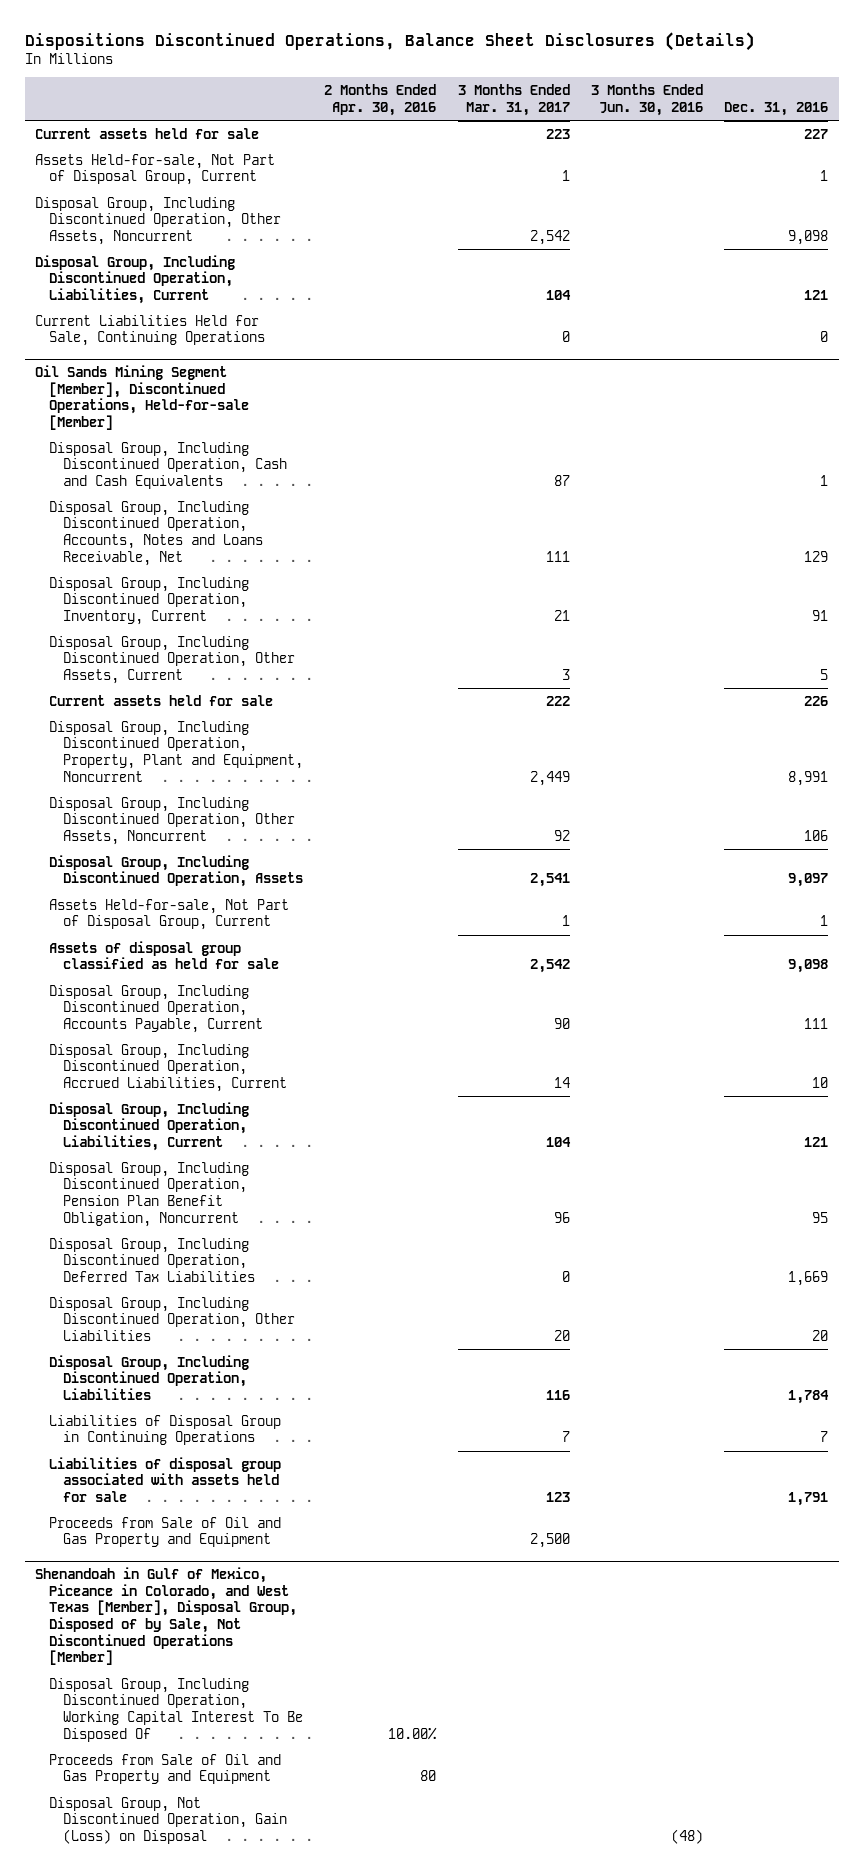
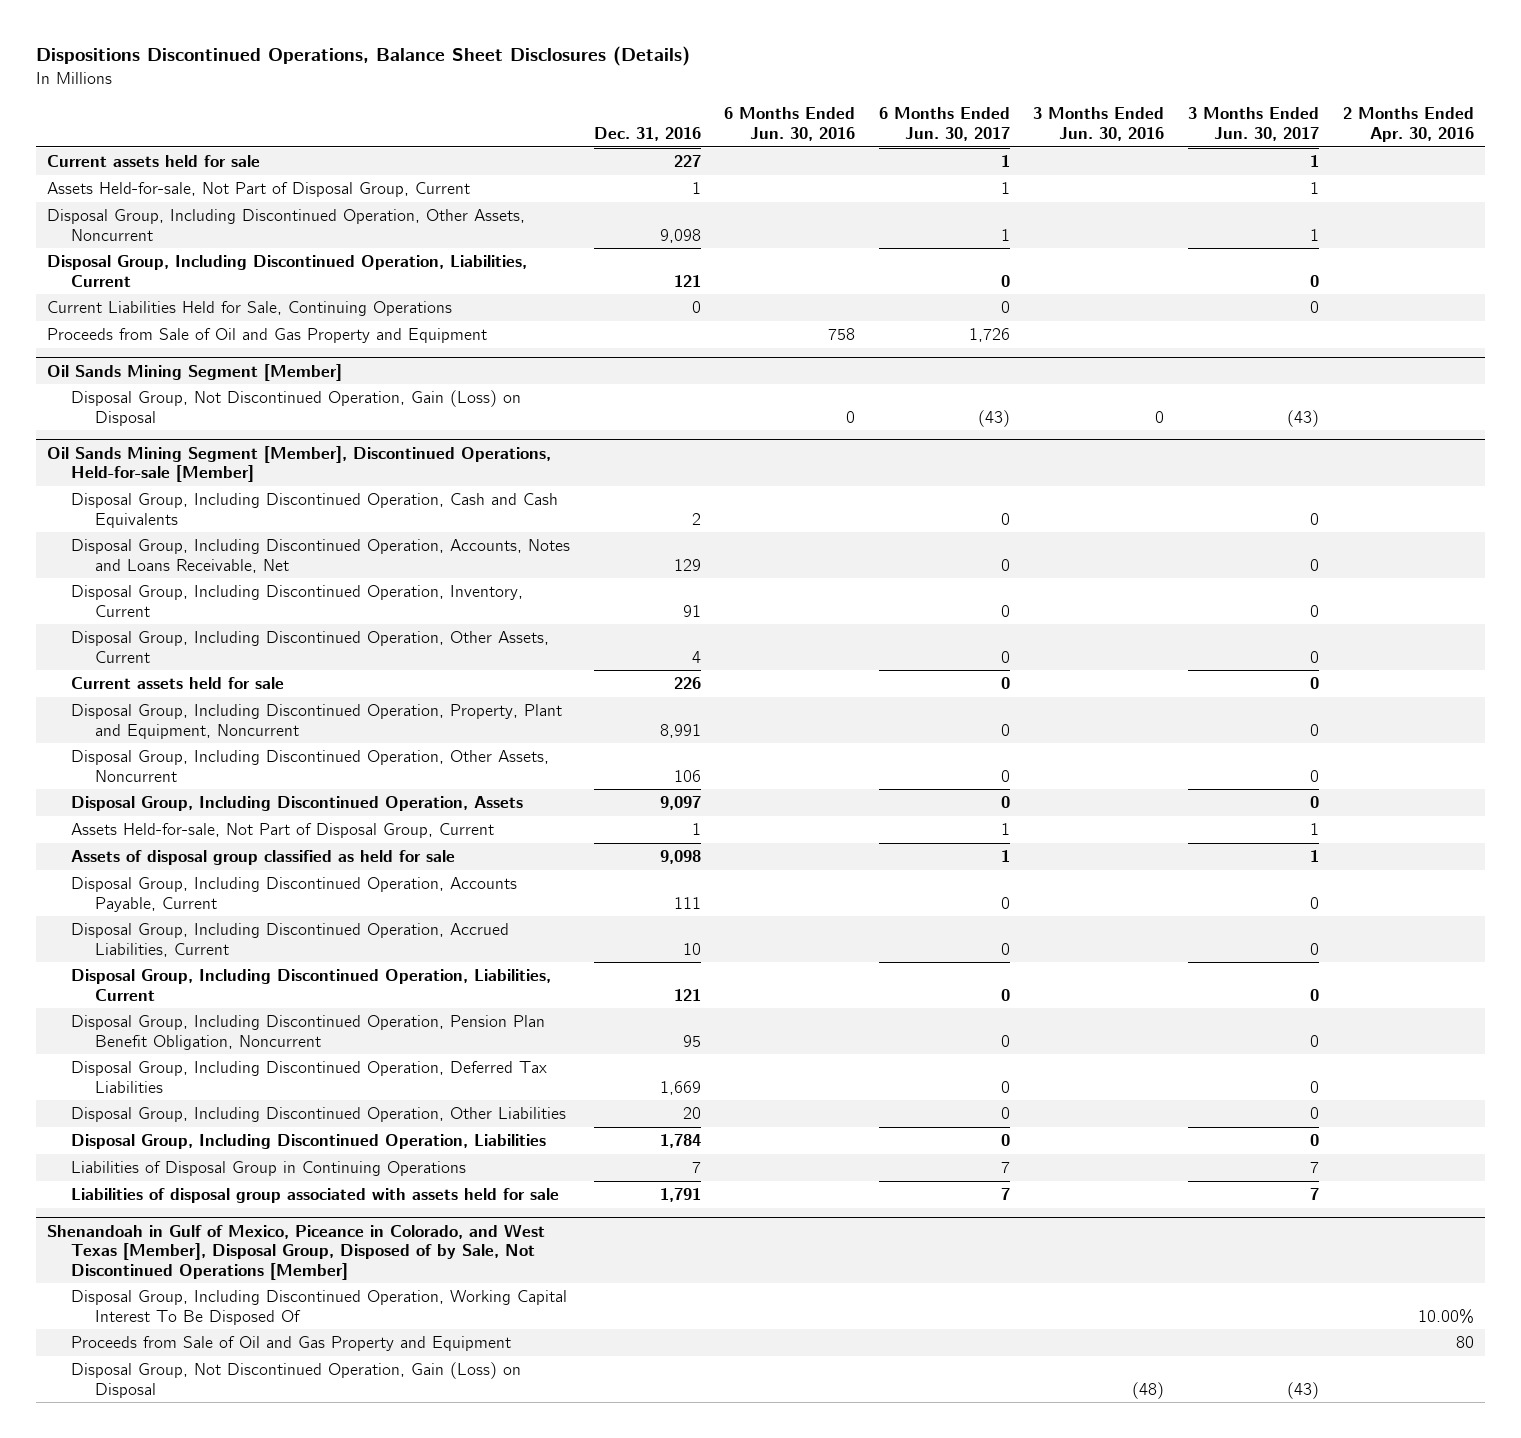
- | 2 Months Ended Apr. 30, 2016 | 3 Months Ended Mar. 31, 2017 | 3 Months Ended Jun. 30, 2016 | Dec. 31, 2016
+ | Dec. 31, 2016 | 6 Months Ended Jun. 30, 2016 | 6 Months Ended Jun. 30, 2017 | 3 Months Ended Jun. 30, 2016 | 3 Months Ended Jun. 30, 2017 | 2 Months Ended Apr. 30, 2016
+ Proceeds from Sale of Oil and Gas Property and Equipment | | 758 | 1,726 | | |
+ Oil Sands Mining Segment [Member]
+ Disposal Group, Not Discontinued Operation, Gain (Loss) on Disposal | | 0 | (43) | 0 | (43) |
@ Oil Sands Mining Segment [Member], Discontinued Operations, Held-for-sale [Member]
- Disposal Group, Including Discontinued Operation, Cash and Cash Equivalents | | 87 | | 1
+ Disposal Group, Including Discontinued Operation, Cash and Cash Equivalents | 2 | | 0 | | 0 |
- Disposal Group, Including Discontinued Operation, Other Assets, Current | | 3 | | 5
+ Disposal Group, Including Discontinued Operation, Other Assets, Current | 4 | | 0 | | 0 |
- Proceeds from Sale of Oil and Gas Property and Equipment | | 2,500 | |

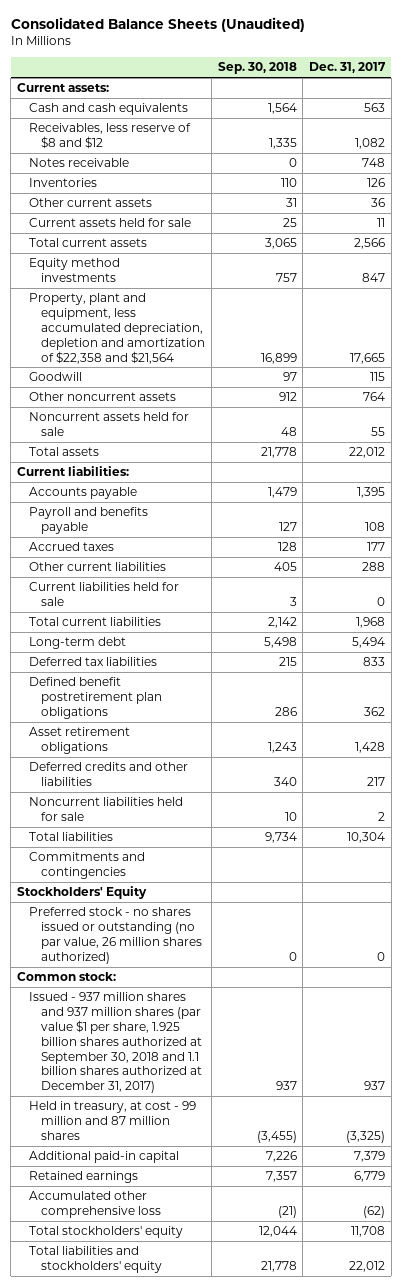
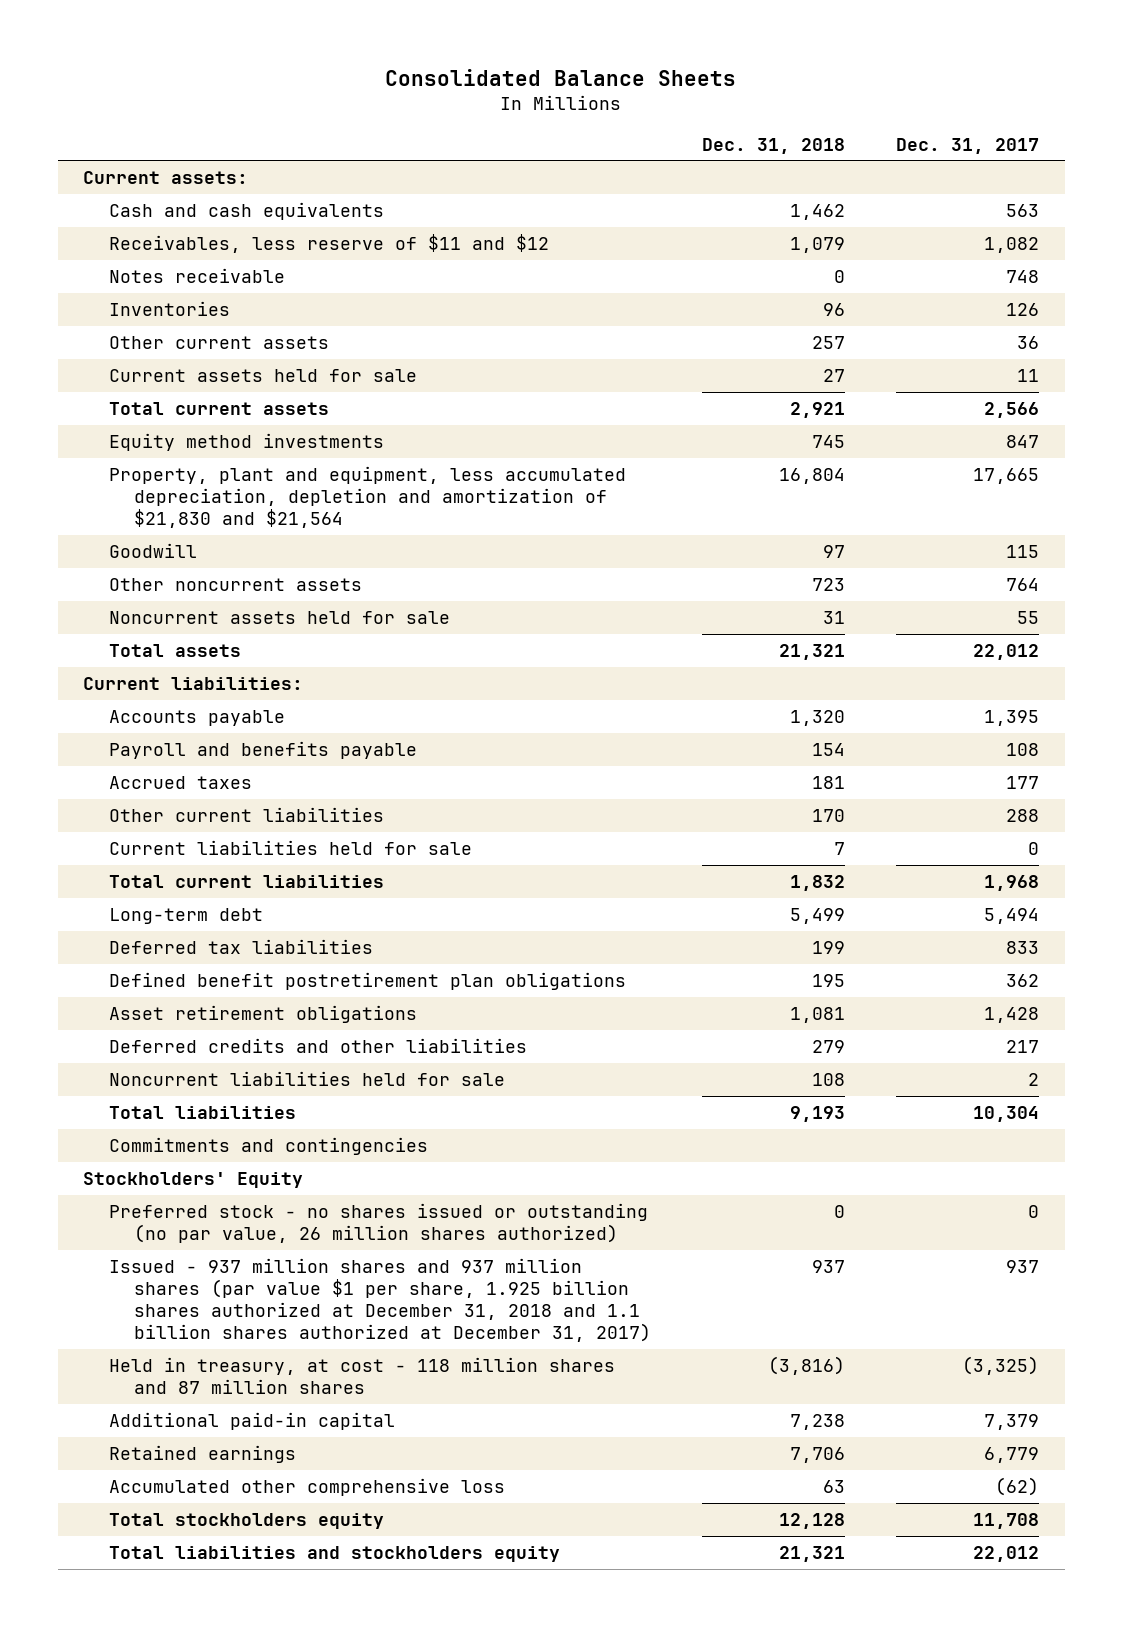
- Consolidated Balance Sheets (Unaudited)
+ Consolidated Balance Sheets
- | Sep. 30, 2018 | Dec. 31, 2017
+ | Dec. 31, 2018 | Dec. 31, 2017
- Receivables, less reserve of $8 and $12 | 1,335 | 1,082
+ Receivables, less reserve of $11 and $12 | 1,079 | 1,082
- Property, plant and equipment, less accumulated depreciation, depletion and amortization of $22,358 and $21,564 | 16,899 | 17,665
+ Property, plant and equipment, less accumulated depreciation, depletion and amortization of $21,830 and $21,564 | 16,804 | 17,665
- Common stock:
- Issued - 937 million shares and 937 million shares (par value $1 per share, 1.925 billion shares authorized at September 30, 2018 and 1.1 billion shares authorized at December 31, 2017) | 937 | 937
- Held in treasury, at cost - 99 million and 87 million shares | (3,455) | (3,325)
+ Issued - 937 million shares and 937 million shares (par value $1 per share, 1.925 billion shares authorized at December 31, 2018 and 1.1 billion shares authorized at December 31, 2017) | 937 | 937
+ Held in treasury, at cost - 118 million shares and 87 million shares | (3,816) | (3,325)
- Total stockholders' equity | 12,044 | 11,708
- Total liabilities and stockholders' equity | 21,778 | 22,012
+ Total stockholders equity | 12,128 | 11,708
+ Total liabilities and stockholders equity | 21,321 | 22,012

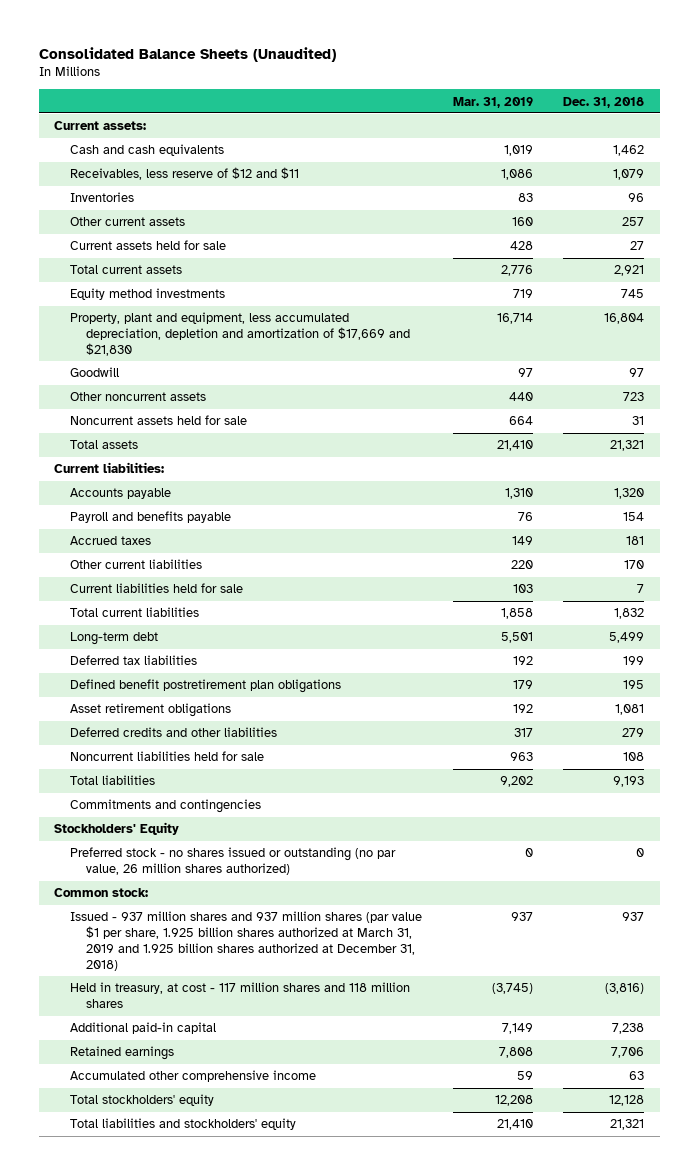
- Consolidated Balance Sheets
+ Consolidated Balance Sheets (Unaudited)
- | Dec. 31, 2018 | Dec. 31, 2017
+ | Mar. 31, 2019 | Dec. 31, 2018
- Receivables, less reserve of $11 and $12 | 1,079 | 1,082
- Notes receivable | 0 | 748
+ Receivables, less reserve of $12 and $11 | 1,086 | 1,079
- Property, plant and equipment, less accumulated depreciation, depletion and amortization of $21,830 and $21,564 | 16,804 | 17,665
+ Property, plant and equipment, less accumulated depreciation, depletion and amortization of $17,669 and $21,830 | 16,714 | 16,804
- Issued - 937 million shares and 937 million shares (par value $1 per share, 1.925 billion shares authorized at December 31, 2018 and 1.1 billion shares authorized at December 31, 2017) | 937 | 937
- Held in treasury, at cost - 118 million shares and 87 million shares | (3,816) | (3,325)
+ Common stock:
+ Issued - 937 million shares and 937 million shares (par value $1 per share, 1.925 billion shares authorized at March 31, 2019 and 1.925 billion shares authorized at December 31, 2018) | 937 | 937
+ Held in treasury, at cost - 117 million shares and 118 million shares | (3,745) | (3,816)
- Accumulated other comprehensive loss | 63 | (62)
- Total stockholders equity | 12,128 | 11,708
- Total liabilities and stockholders equity | 21,321 | 22,012
+ Accumulated other comprehensive income | 59 | 63
+ Total stockholders' equity | 12,208 | 12,128
+ Total liabilities and stockholders' equity | 21,410 | 21,321

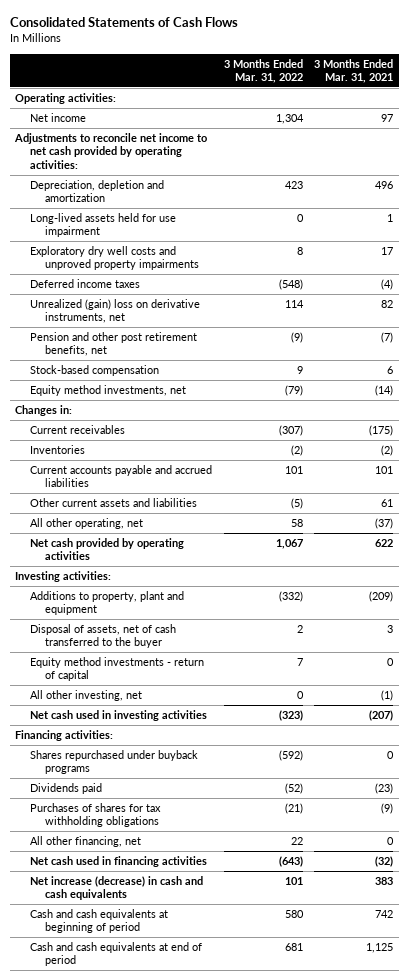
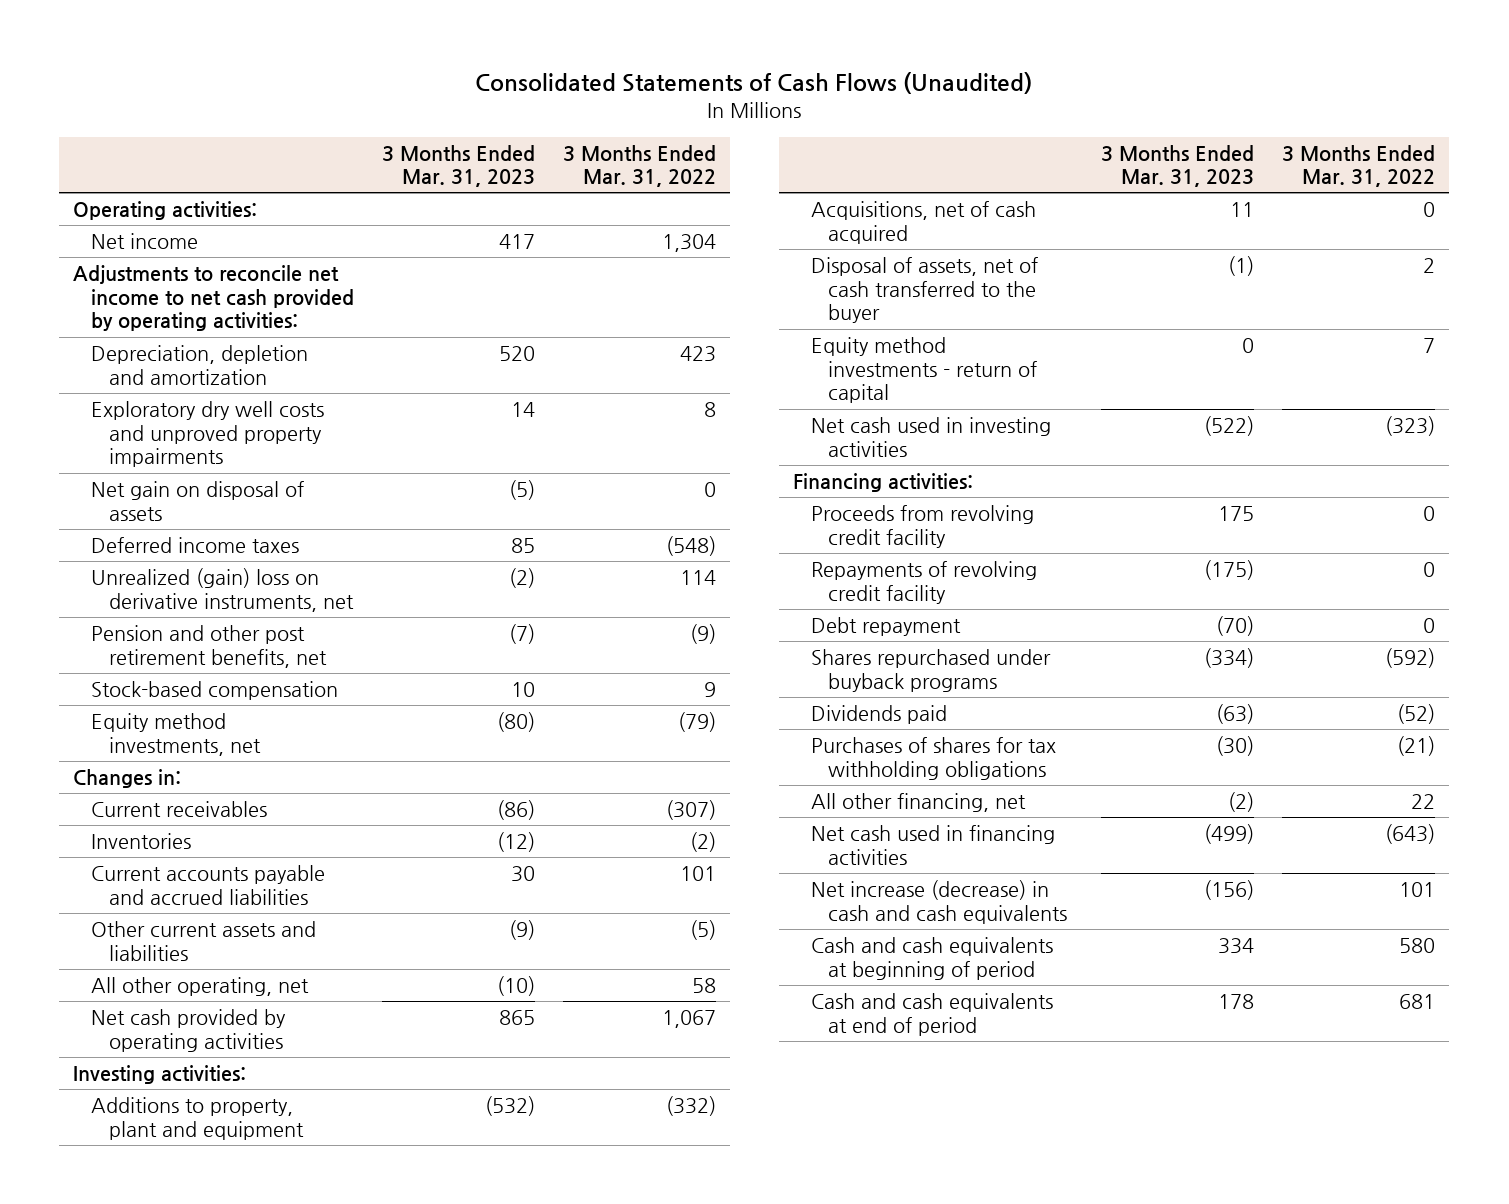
- Consolidated Statements of Cash Flows
+ Consolidated Statements of Cash Flows (Unaudited)
- | 3 Months Ended Mar. 31, 2022 | 3 Months Ended Mar. 31, 2021
+ | 3 Months Ended Mar. 31, 2023 | 3 Months Ended Mar. 31, 2022
- Long-lived assets held for use impairment | 0 | 1
+ Net gain on disposal of assets | (5) | 0
+ Acquisitions, net of cash acquired | 11 | 0
- All other investing, net | 0 | (1)
+ Proceeds from revolving credit facility | 175 | 0
+ Repayments of revolving credit facility | (175) | 0
+ Debt repayment | (70) | 0

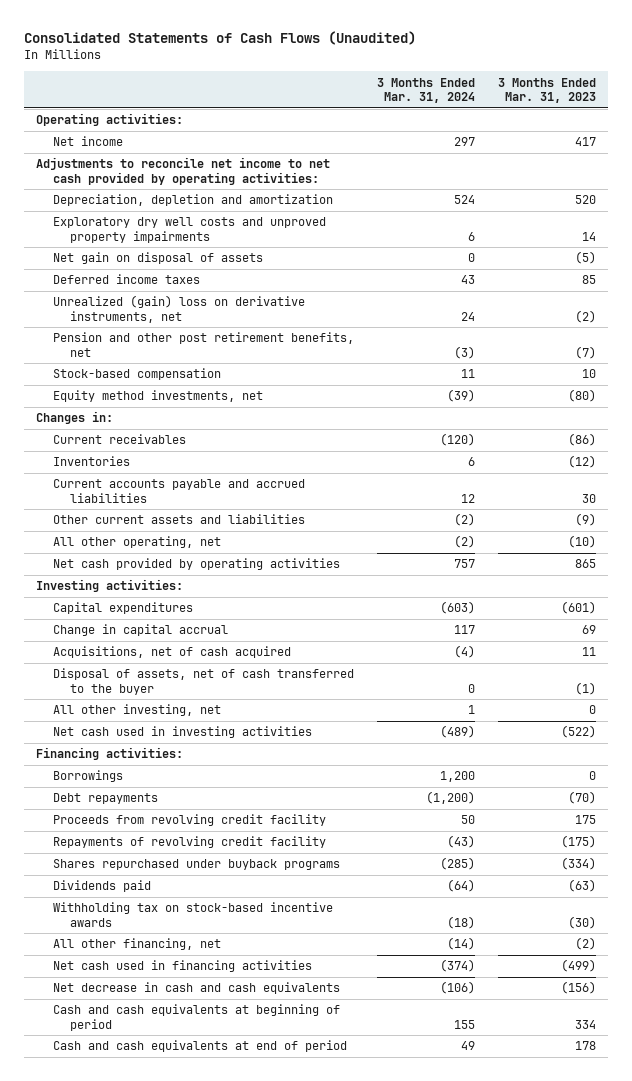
- | 3 Months Ended Mar. 31, 2023 | 3 Months Ended Mar. 31, 2022
+ | 3 Months Ended Mar. 31, 2024 | 3 Months Ended Mar. 31, 2023
- Additions to property, plant and equipment | (532) | (332)
+ Capital expenditures | (603) | (601)
+ Change in capital accrual | 117 | 69
- Equity method investments - return of capital | 0 | 7
+ All other investing, net | 1 | 0
+ Borrowings | 1,200 | 0
+ Debt repayments | (1,200) | (70)
- Debt repayment | (70) | 0
- Purchases of shares for tax withholding obligations | (30) | (21)
+ Withholding tax on stock-based incentive awards | (18) | (30)
- Net increase (decrease) in cash and cash equivalents | (156) | 101
+ Net decrease in cash and cash equivalents | (106) | (156)

